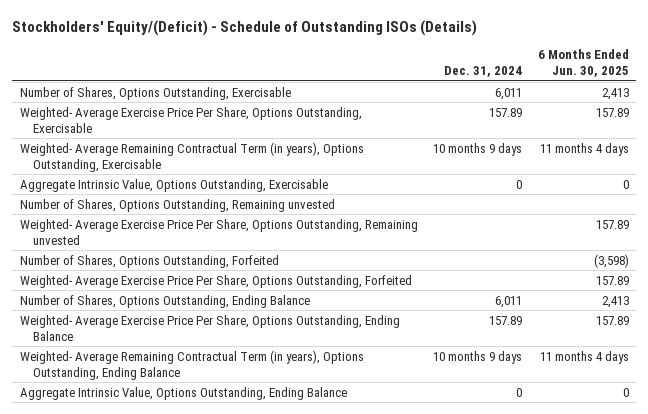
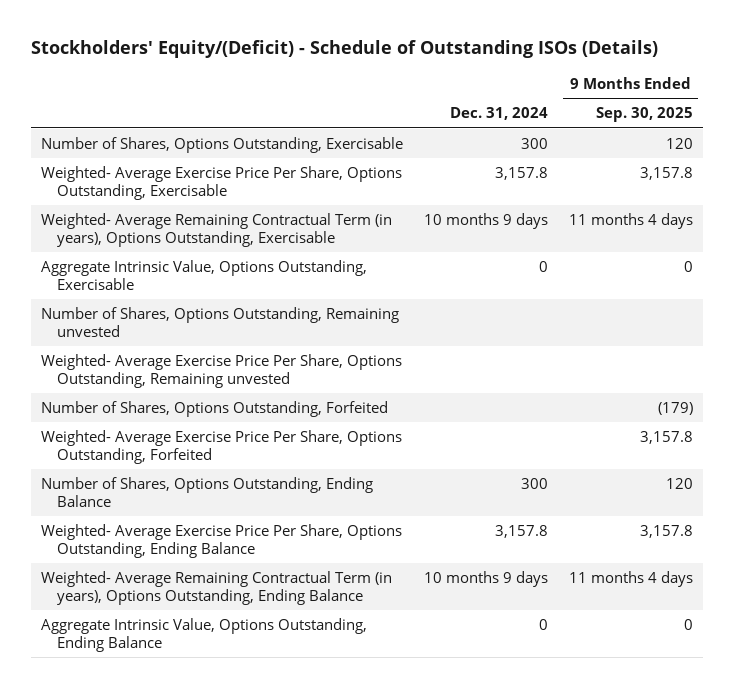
- | Dec. 31, 2024 | 6 Months Ended Jun. 30, 2025
+ | Dec. 31, 2024 | 9 Months Ended Sep. 30, 2025
- Number of Shares, Options Outstanding, Exercisable | 6,011 | 2,413
- Weighted- Average Exercise Price Per Share, Options Outstanding, Exercisable | 157.89 | 157.89
+ Number of Shares, Options Outstanding, Exercisable | 300 | 120
+ Weighted- Average Exercise Price Per Share, Options Outstanding, Exercisable | 3,157.8 | 3,157.8
- Number of Shares, Options Outstanding, Ending Balance | 6,011 | 2,413
- Weighted- Average Exercise Price Per Share, Options Outstanding, Ending Balance | 157.89 | 157.89
+ Number of Shares, Options Outstanding, Ending Balance | 300 | 120
+ Weighted- Average Exercise Price Per Share, Options Outstanding, Ending Balance | 3,157.8 | 3,157.8

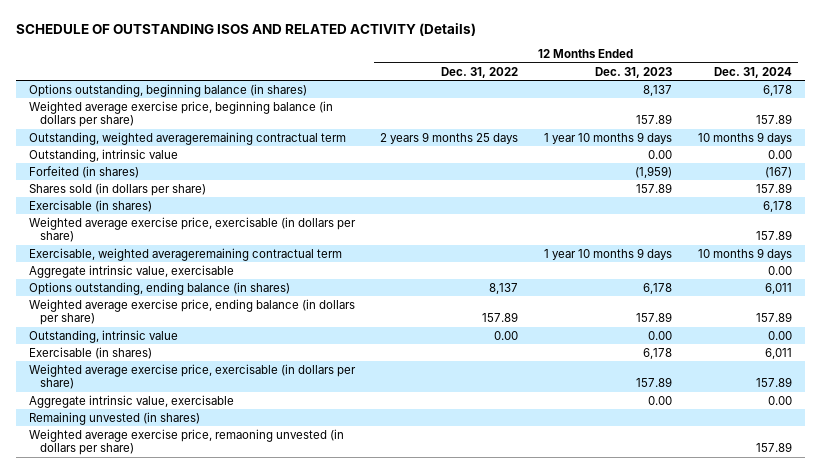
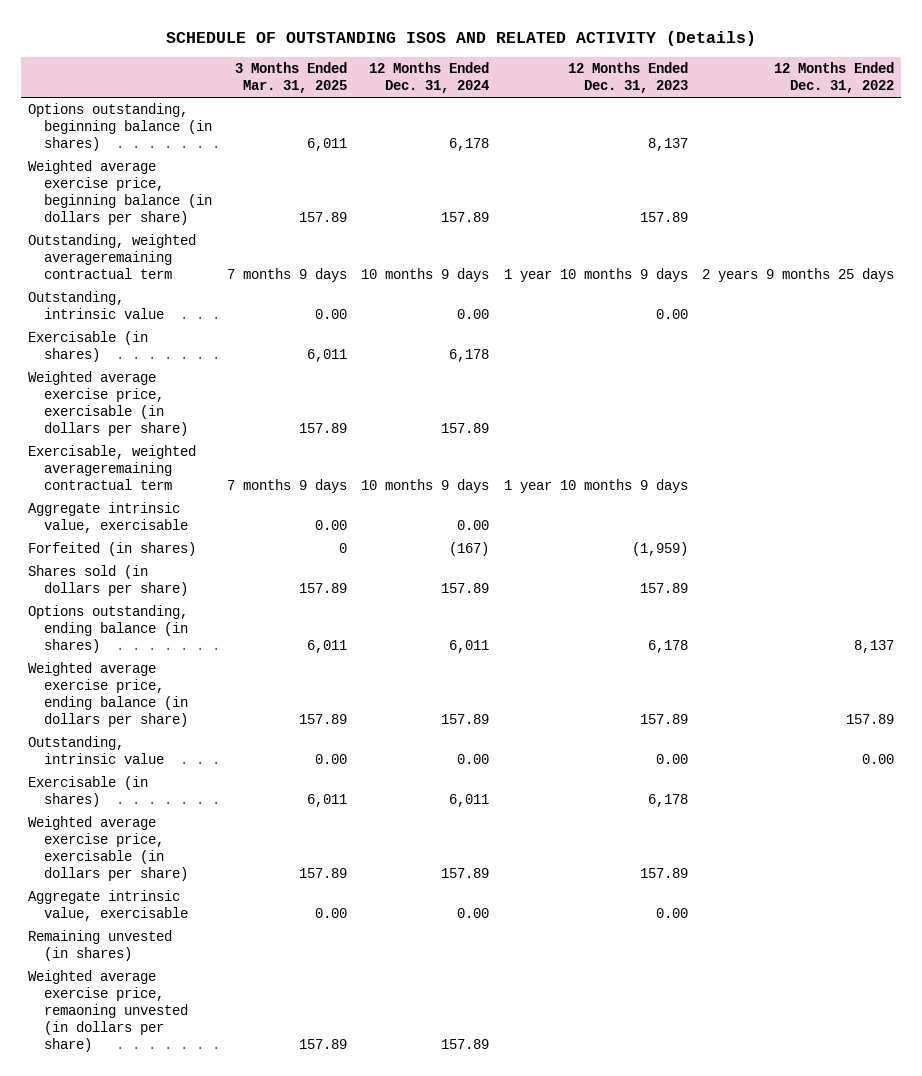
- | 12 Months Ended Dec. 31, 2022 | 12 Months Ended Dec. 31, 2023 | 12 Months Ended Dec. 31, 2024
+ | 3 Months Ended Mar. 31, 2025 | 12 Months Ended Dec. 31, 2024 | 12 Months Ended Dec. 31, 2023 | 12 Months Ended Dec. 31, 2022
moved down: Forfeited (in shares) | 0 | (167) | (1,959) |
moved down: Shares sold (in dollars per share) | 157.89 | 157.89 | 157.89 |

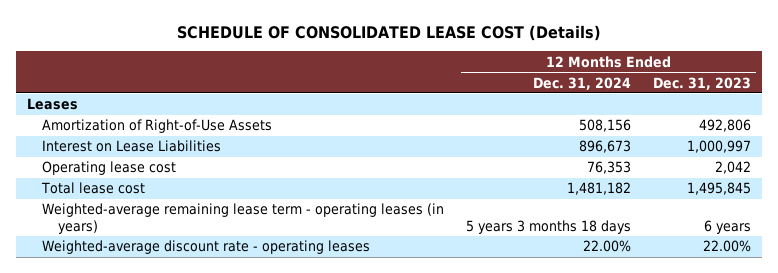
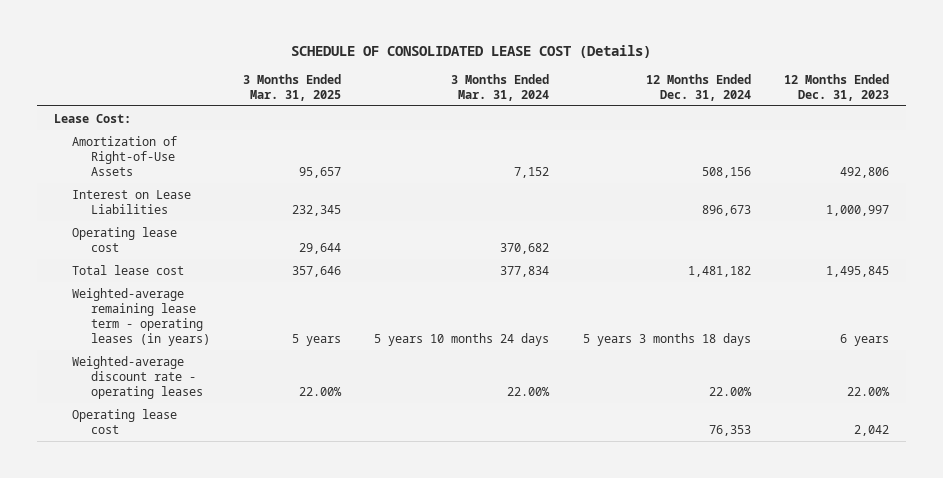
- | 12 Months Ended Dec. 31, 2024 | 12 Months Ended Dec. 31, 2023
+ | 3 Months Ended Mar. 31, 2025 | 3 Months Ended Mar. 31, 2024 | 12 Months Ended Dec. 31, 2024 | 12 Months Ended Dec. 31, 2023
- Leases
+ Lease Cost:
+ Operating lease cost | 29,644 | 370,682 | |
moved down: Operating lease cost | | | 76,353 | 2,042

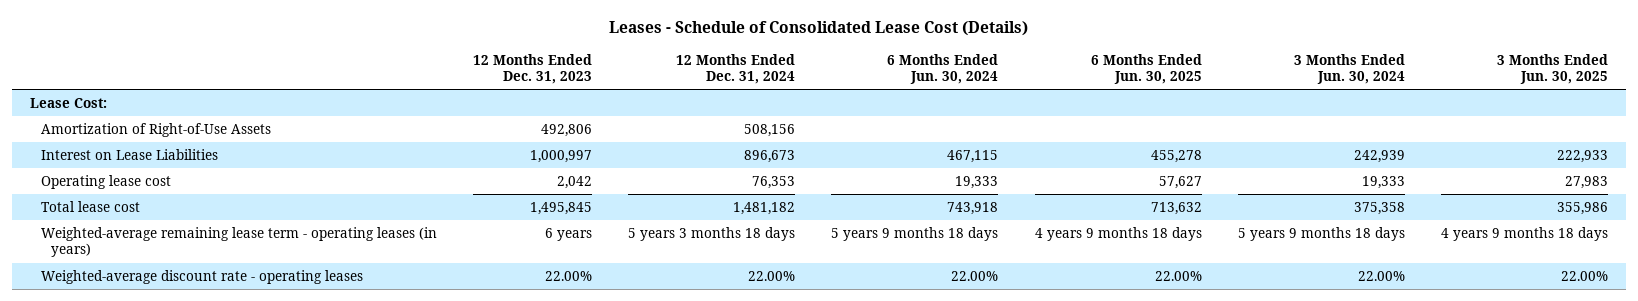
- SCHEDULE OF CONSOLIDATED LEASE COST (Details)
+ Leases - Schedule of Consolidated Lease Cost (Details)
- | 3 Months Ended Mar. 31, 2025 | 3 Months Ended Mar. 31, 2024 | 12 Months Ended Dec. 31, 2024 | 12 Months Ended Dec. 31, 2023
+ | 12 Months Ended Dec. 31, 2023 | 12 Months Ended Dec. 31, 2024 | 6 Months Ended Jun. 30, 2024 | 6 Months Ended Jun. 30, 2025 | 3 Months Ended Jun. 30, 2024 | 3 Months Ended Jun. 30, 2025
- Operating lease cost | 29,644 | 370,682 | |
moved up: Operating lease cost | 2,042 | 76,353 | 19,333 | 57,627 | 19,333 | 27,983

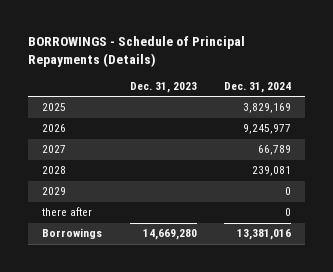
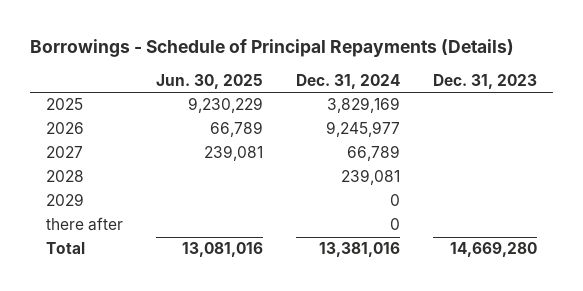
- BORROWINGS - Schedule of Principal Repayments (Details)
+ Borrowings - Schedule of Principal Repayments (Details)
- | Dec. 31, 2023 | Dec. 31, 2024
+ | Jun. 30, 2025 | Dec. 31, 2024 | Dec. 31, 2023
- Borrowings | 14,669,280 | 13,381,016
+ Total | 13,081,016 | 13,381,016 | 14,669,280

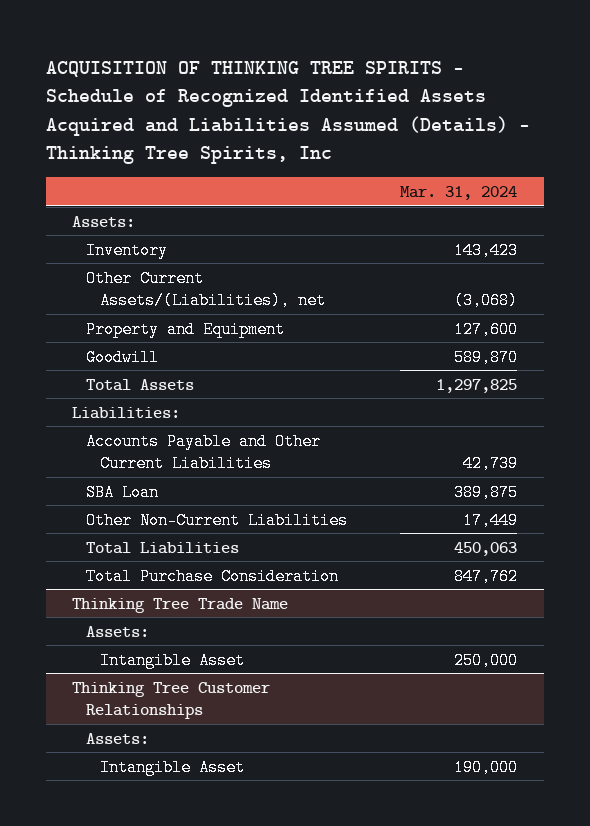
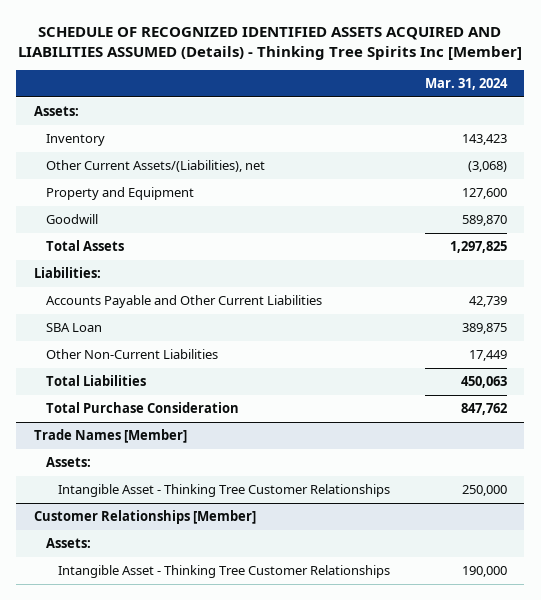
- ACQUISITION OF THINKING TREE SPIRITS - Schedule of Recognized Identified Assets Acquired and Liabilities Assumed (Details) - Thinking Tree Spirits, Inc
+ SCHEDULE OF RECOGNIZED IDENTIFIED ASSETS ACQUIRED AND LIABILITIES ASSUMED (Details) - Thinking Tree Spirits Inc [Member]
- Thinking Tree Trade Name
+ Trade Names [Member]
- Intangible Asset | 250,000
- Thinking Tree Customer Relationships
+ Intangible Asset - Thinking Tree Customer Relationships | 250,000
+ Customer Relationships [Member]
- Intangible Asset | 190,000
+ Intangible Asset - Thinking Tree Customer Relationships | 190,000

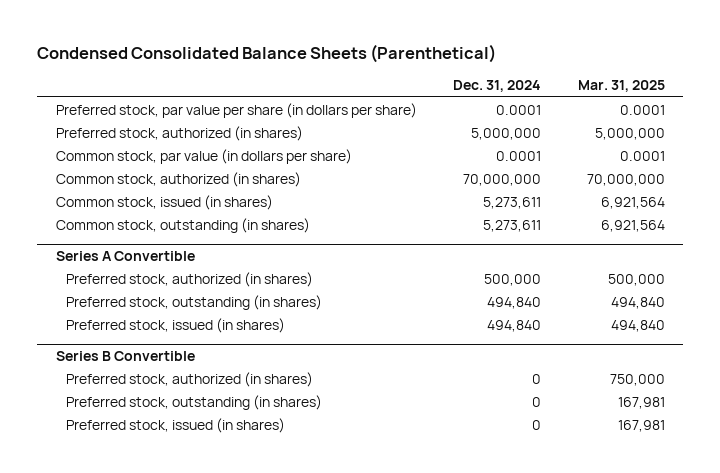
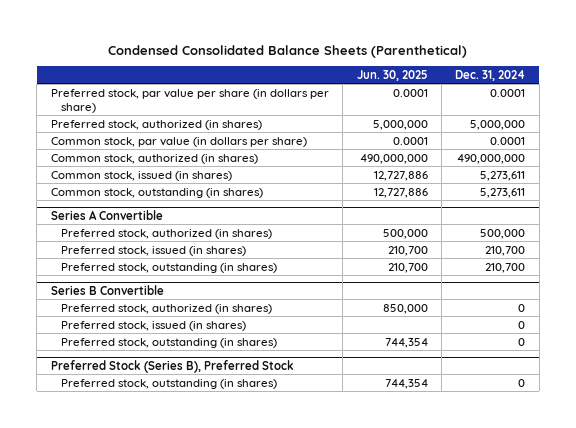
- | Dec. 31, 2024 | Mar. 31, 2025
+ | Jun. 30, 2025 | Dec. 31, 2024
- Common stock, authorized (in shares) | 70,000,000 | 70,000,000
+ Common stock, authorized (in shares) | 490,000,000 | 490,000,000
@ Series A Convertible
- Preferred stock, outstanding (in shares) | 494,840 | 494,840
- Preferred stock, issued (in shares) | 494,840 | 494,840
+ Preferred stock, issued (in shares) | 210,700 | 210,700
+ Preferred stock, outstanding (in shares) | 210,700 | 210,700
@ Series B Convertible
moved down: Preferred stock, outstanding (in shares) | 744,354 | 0
+ Preferred Stock (Series B), Preferred Stock
+ Preferred stock, outstanding (in shares) | 744,354 | 0

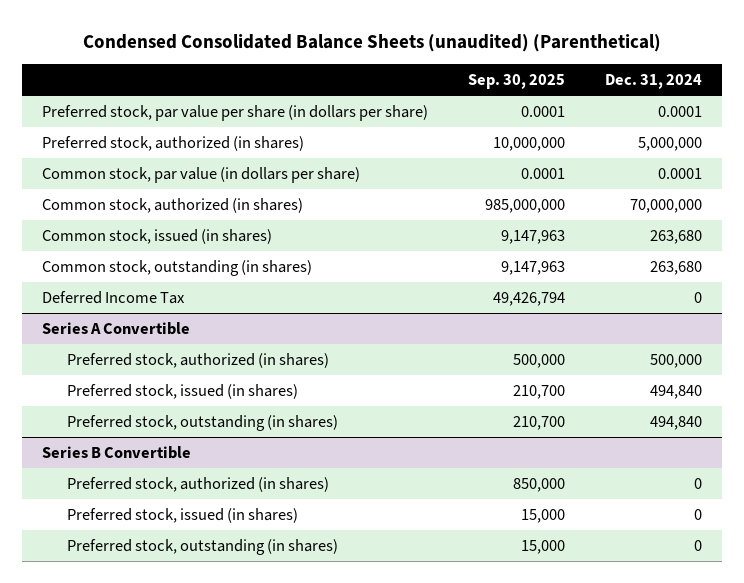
- Condensed Consolidated Balance Sheets (Parenthetical)
+ Condensed Consolidated Balance Sheets (unaudited) (Parenthetical)
- | Jun. 30, 2025 | Dec. 31, 2024
+ | Sep. 30, 2025 | Dec. 31, 2024
- Common stock, authorized (in shares) | 490,000,000 | 490,000,000
- Common stock, issued (in shares) | 12,727,886 | 5,273,611
- Common stock, outstanding (in shares) | 12,727,886 | 5,273,611
+ Common stock, authorized (in shares) | 985,000,000 | 70,000,000
+ Common stock, issued (in shares) | 9,147,963 | 263,680
+ Common stock, outstanding (in shares) | 9,147,963 | 263,680
+ Deferred Income Tax | 49,426,794 | 0
@ Series A Convertible
- Preferred stock, issued (in shares) | 210,700 | 210,700
- Preferred stock, outstanding (in shares) | 210,700 | 210,700
+ Preferred stock, issued (in shares) | 210,700 | 494,840
+ Preferred stock, outstanding (in shares) | 210,700 | 494,840
- Preferred Stock (Series B), Preferred Stock
- Preferred stock, outstanding (in shares) | 744,354 | 0

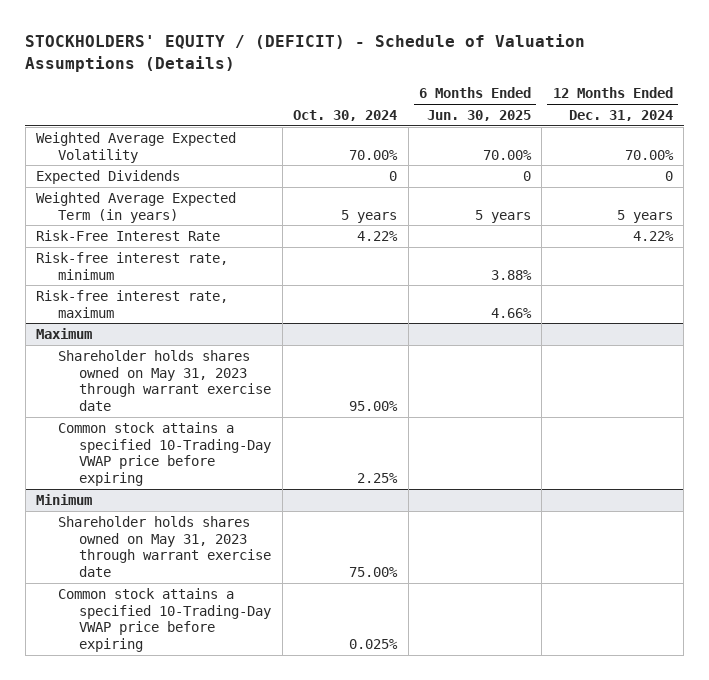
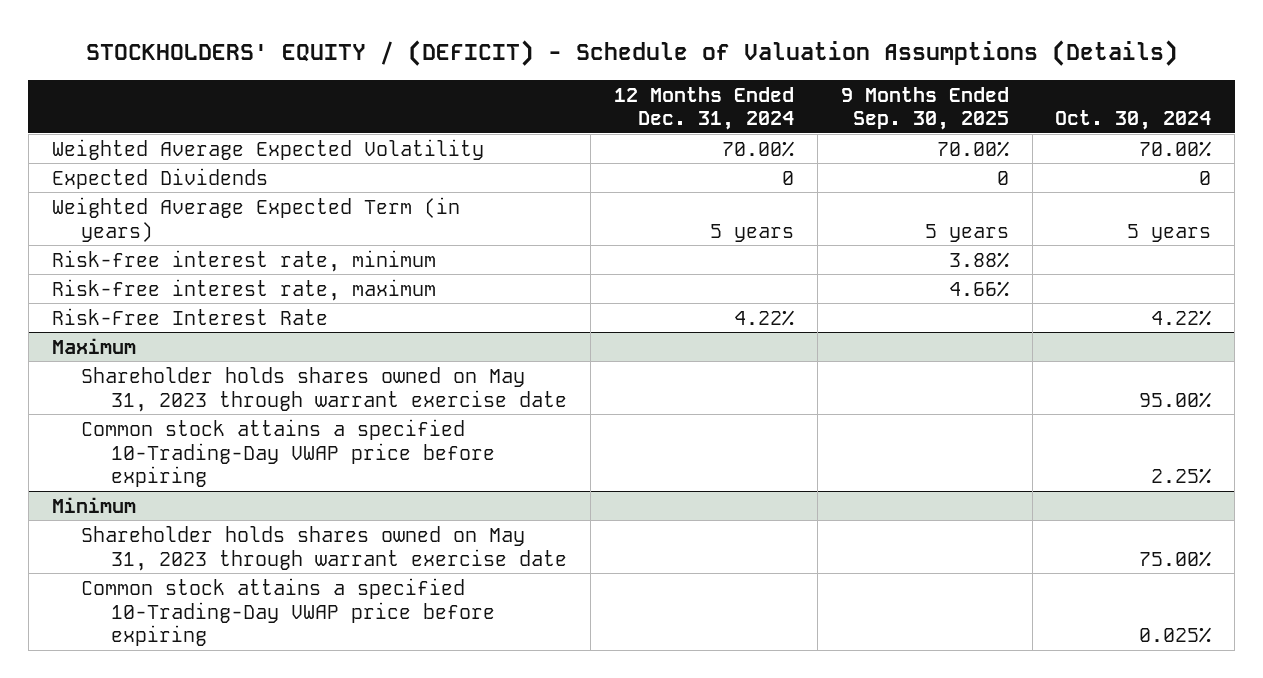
- | Oct. 30, 2024 | 6 Months Ended Jun. 30, 2025 | 12 Months Ended Dec. 31, 2024
+ | 12 Months Ended Dec. 31, 2024 | 9 Months Ended Sep. 30, 2025 | Oct. 30, 2024
moved down: Risk-Free Interest Rate | 4.22% | | 4.22%

